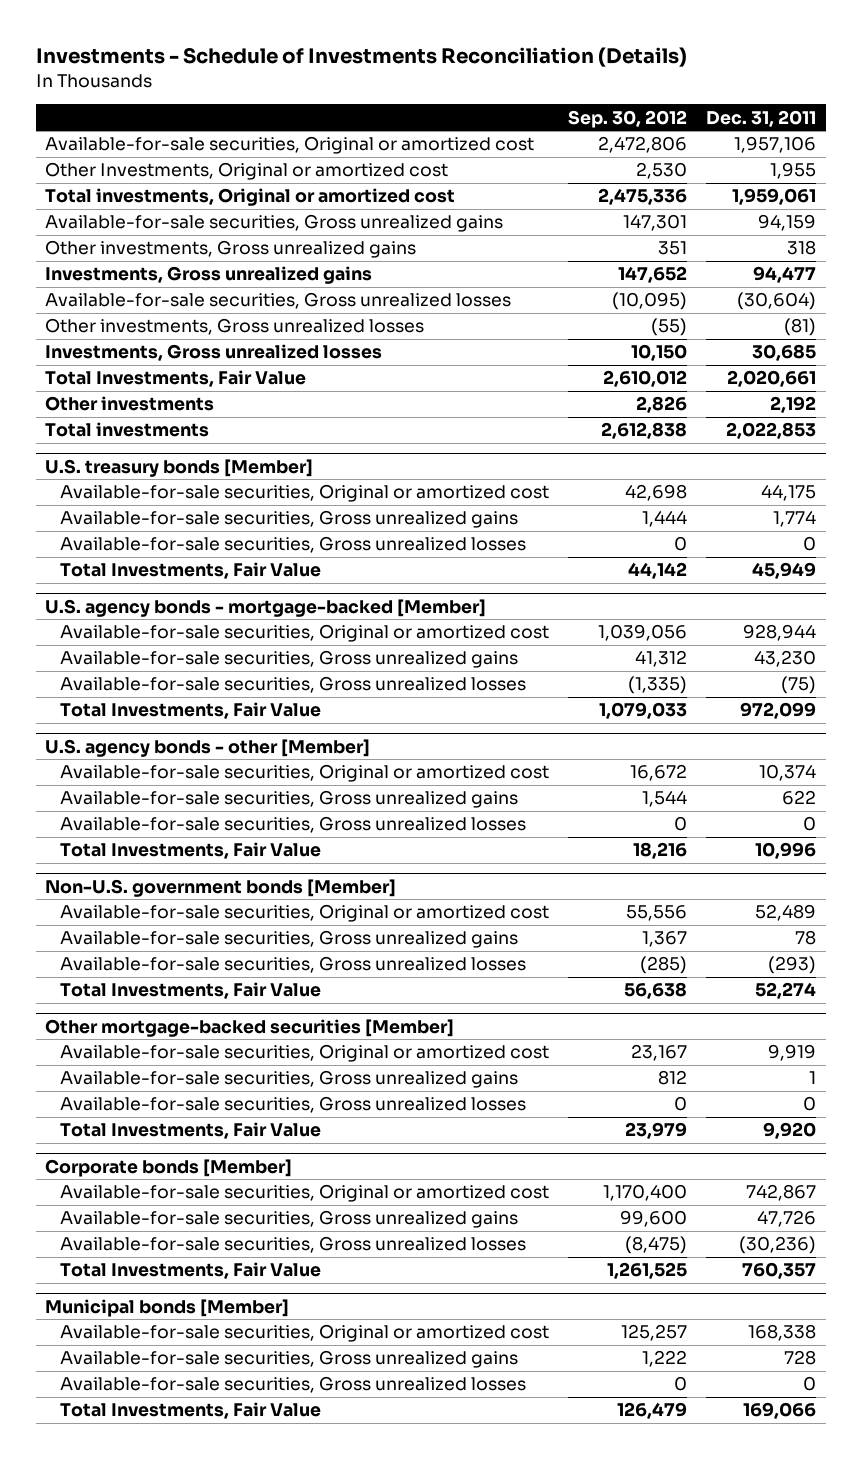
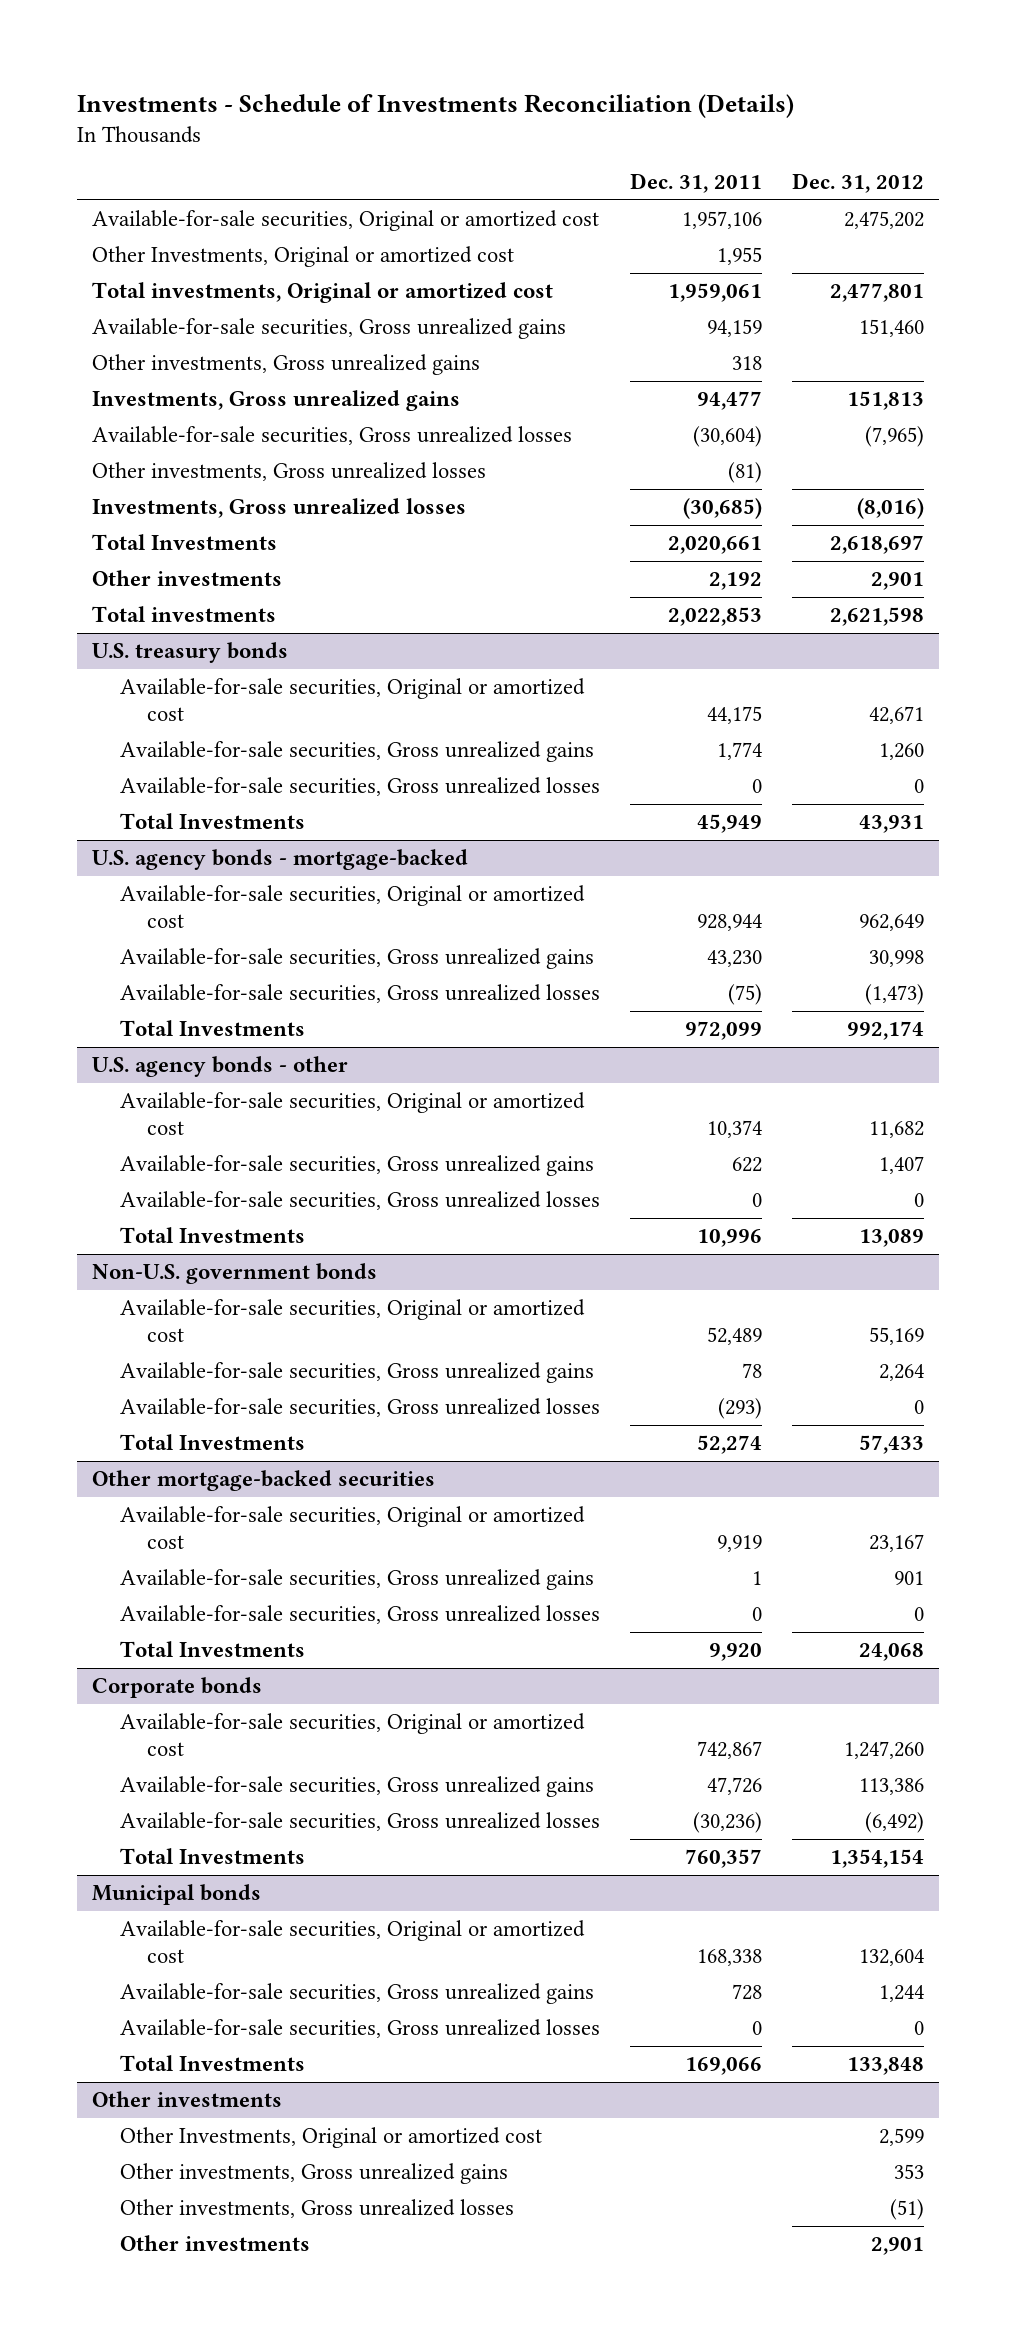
- | Sep. 30, 2012 | Dec. 31, 2011
+ | Dec. 31, 2011 | Dec. 31, 2012
- Investments, Gross unrealized losses | 10,150 | 30,685
- Total Investments, Fair Value | 2,610,012 | 2,020,661
+ Investments, Gross unrealized losses | (30,685) | (8,016)
+ Total Investments | 2,020,661 | 2,618,697
- U.S. treasury bonds [Member]
+ U.S. treasury bonds
- Total Investments, Fair Value | 44,142 | 45,949
- U.S. agency bonds - mortgage-backed [Member]
+ Total Investments | 45,949 | 43,931
+ U.S. agency bonds - mortgage-backed
- Total Investments, Fair Value | 1,079,033 | 972,099
- U.S. agency bonds - other [Member]
+ Total Investments | 972,099 | 992,174
+ U.S. agency bonds - other
- Total Investments, Fair Value | 18,216 | 10,996
- Non-U.S. government bonds [Member]
+ Total Investments | 10,996 | 13,089
+ Non-U.S. government bonds
- Total Investments, Fair Value | 56,638 | 52,274
- Other mortgage-backed securities [Member]
+ Total Investments | 52,274 | 57,433
+ Other mortgage-backed securities
- Total Investments, Fair Value | 23,979 | 9,920
- Corporate bonds [Member]
+ Total Investments | 9,920 | 24,068
+ Corporate bonds
- Total Investments, Fair Value | 1,261,525 | 760,357
- Municipal bonds [Member]
+ Total Investments | 760,357 | 1,354,154
+ Municipal bonds
- Total Investments, Fair Value | 126,479 | 169,066
+ Total Investments | 169,066 | 133,848
+ Other investments
+ Other Investments, Original or amortized cost | | 2,599
+ Other investments, Gross unrealized gains | | 353
+ Other investments, Gross unrealized losses | | (51)
+ Other investments | | 2,901

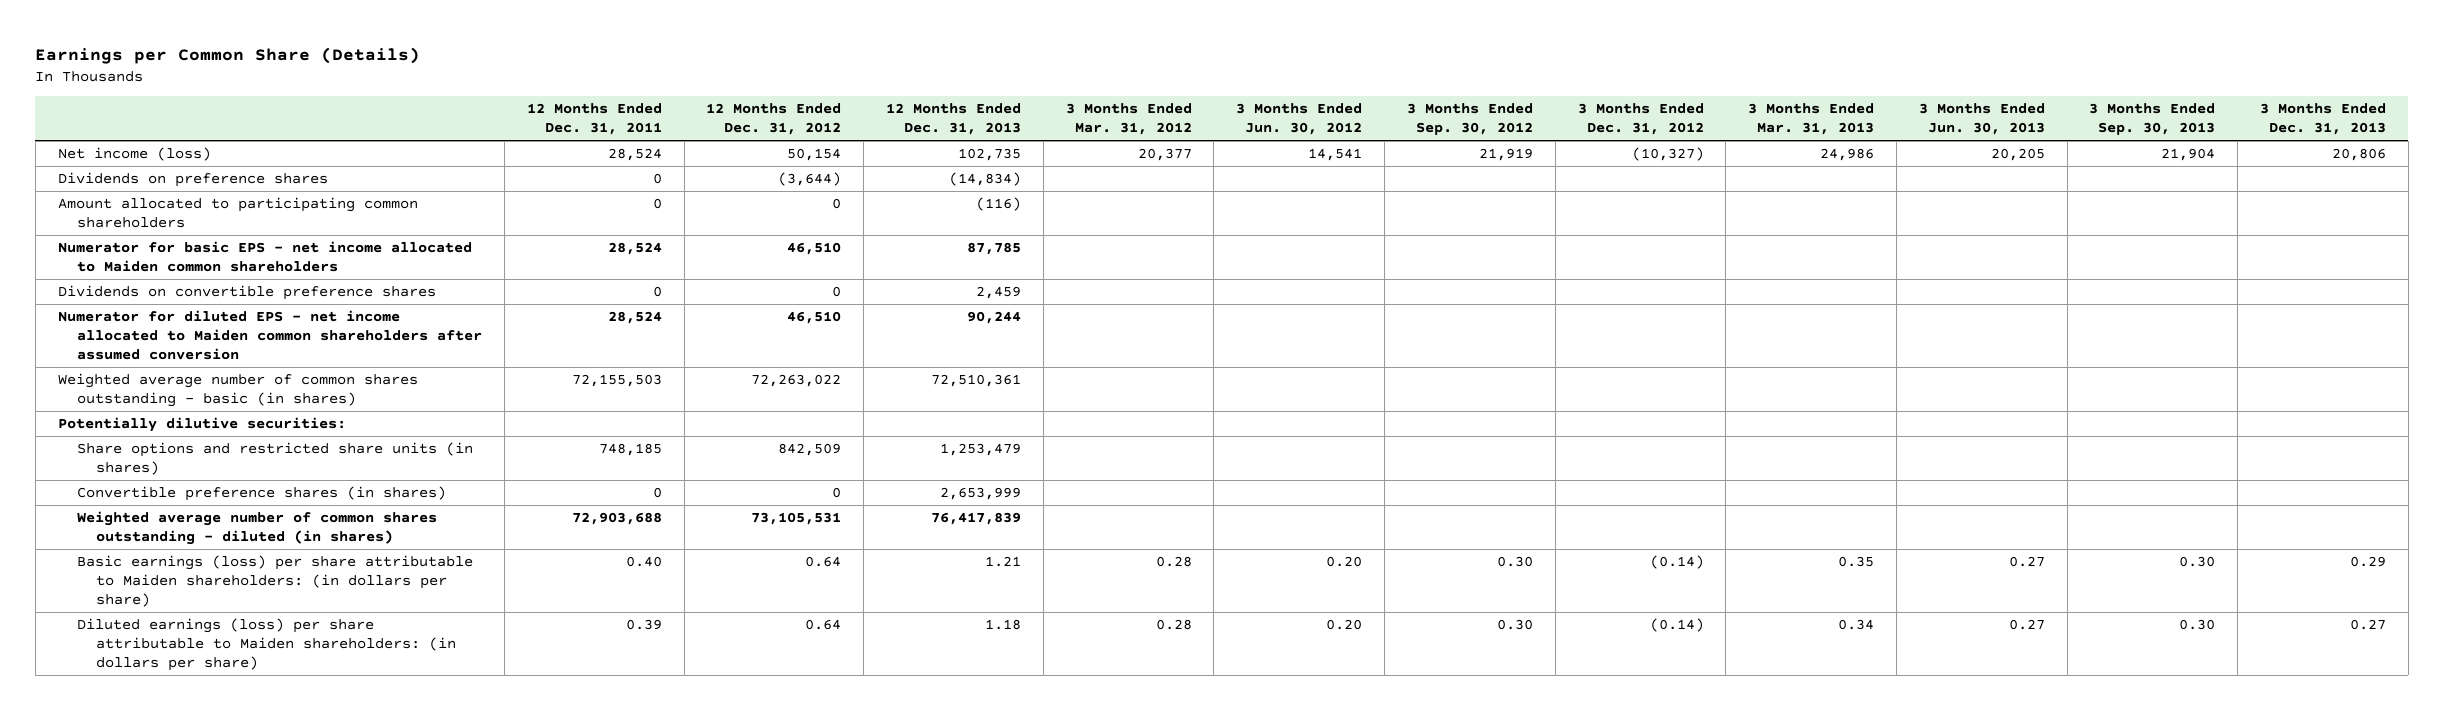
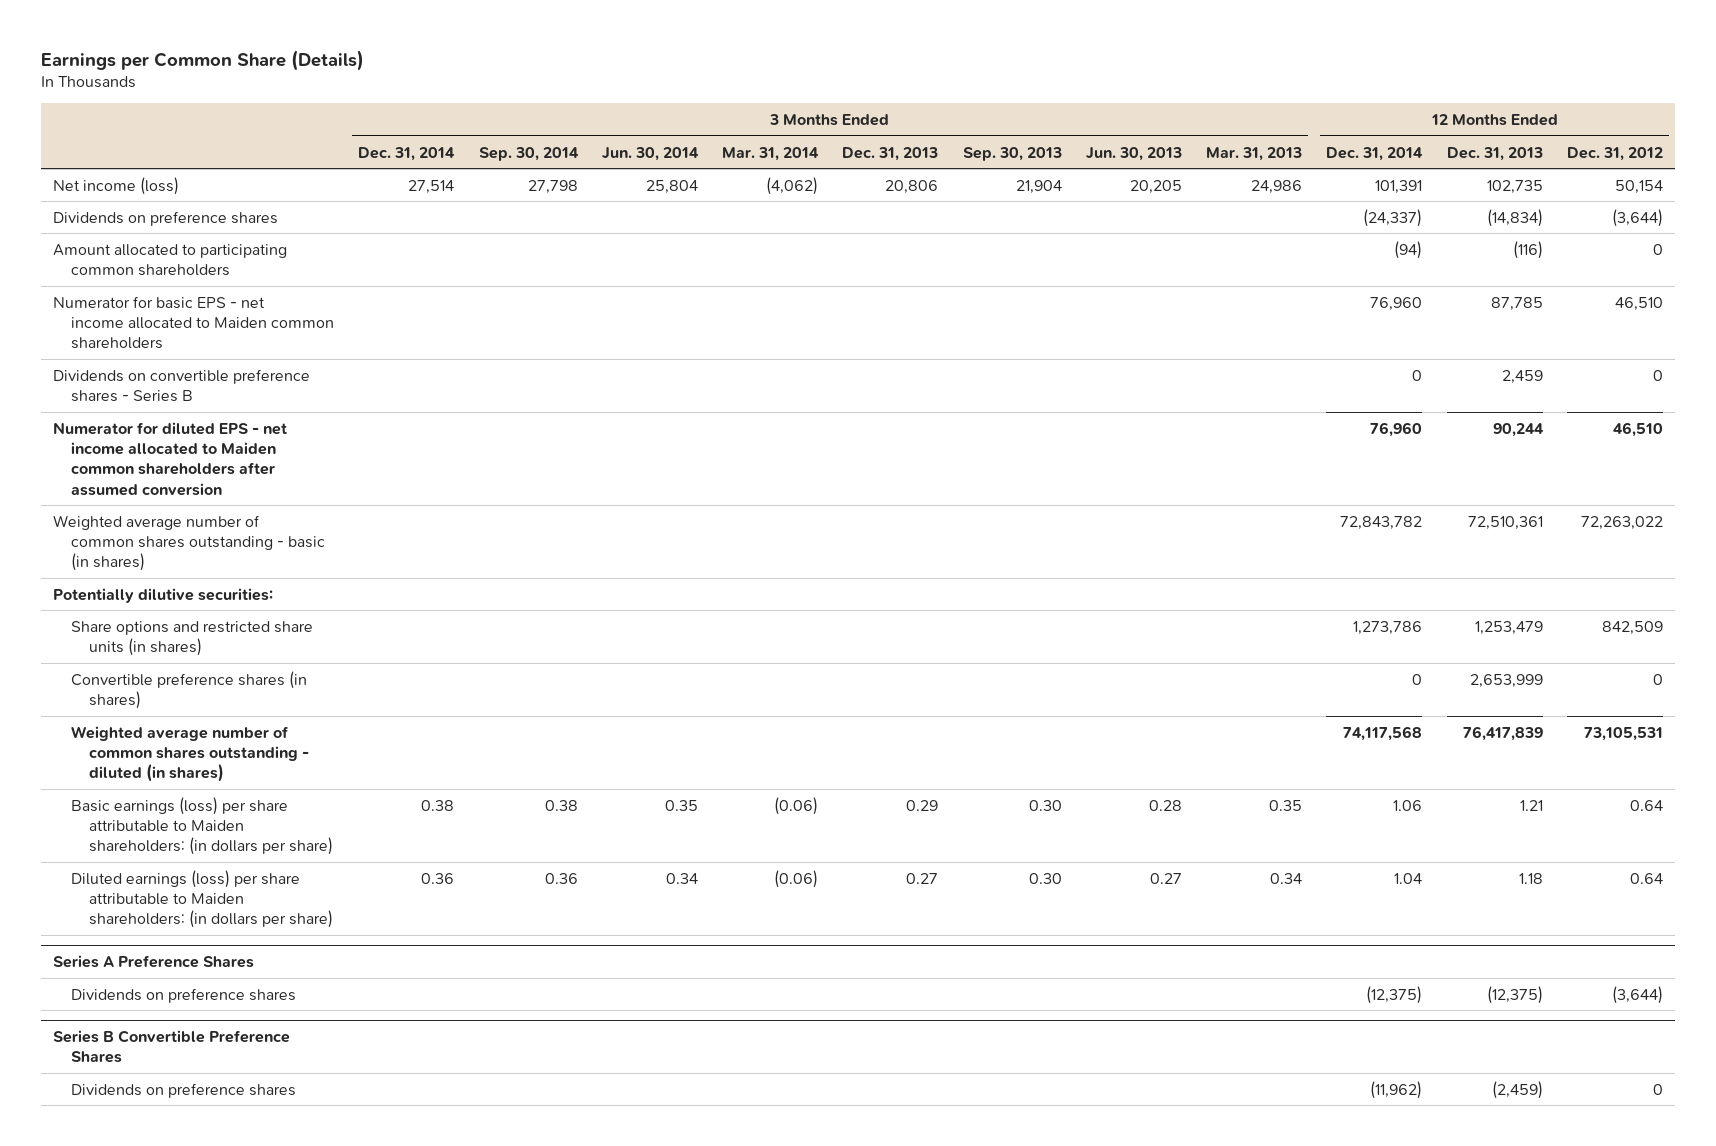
- | 12 Months Ended Dec. 31, 2011 | 12 Months Ended Dec. 31, 2012 | 12 Months Ended Dec. 31, 2013 | 3 Months Ended Mar. 31, 2012 | 3 Months Ended Jun. 30, 2012 | 3 Months Ended Sep. 30, 2012 | 3 Months Ended Dec. 31, 2012 | 3 Months Ended Mar. 31, 2013 | 3 Months Ended Jun. 30, 2013 | 3 Months Ended Sep. 30, 2013 | 3 Months Ended Dec. 31, 2013
+ | 3 Months Ended Dec. 31, 2014 | 3 Months Ended Sep. 30, 2014 | 3 Months Ended Jun. 30, 2014 | 3 Months Ended Mar. 31, 2014 | 3 Months Ended Dec. 31, 2013 | 3 Months Ended Sep. 30, 2013 | 3 Months Ended Jun. 30, 2013 | 3 Months Ended Mar. 31, 2013 | 12 Months Ended Dec. 31, 2014 | 12 Months Ended Dec. 31, 2013 | 12 Months Ended Dec. 31, 2012
- Dividends on convertible preference shares | 0 | 0 | 2,459 | | | | | | | |
+ Dividends on convertible preference shares - Series B | | | | | | | | | 0 | 2,459 | 0
- Basic earnings (loss) per share attributable to Maiden shareholders: (in dollars per share) | 0.40 | 0.64 | 1.21 | 0.28 | 0.20 | 0.30 | (0.14) | 0.35 | 0.27 | 0.30 | 0.29
+ Basic earnings (loss) per share attributable to Maiden shareholders: (in dollars per share) | 0.38 | 0.38 | 0.35 | (0.06) | 0.29 | 0.30 | 0.28 | 0.35 | 1.06 | 1.21 | 0.64
+ Series A Preference Shares
+ Dividends on preference shares | | | | | | | | | (12,375) | (12,375) | (3,644)
+ Series B Convertible Preference Shares
+ Dividends on preference shares | | | | | | | | | (11,962) | (2,459) | 0

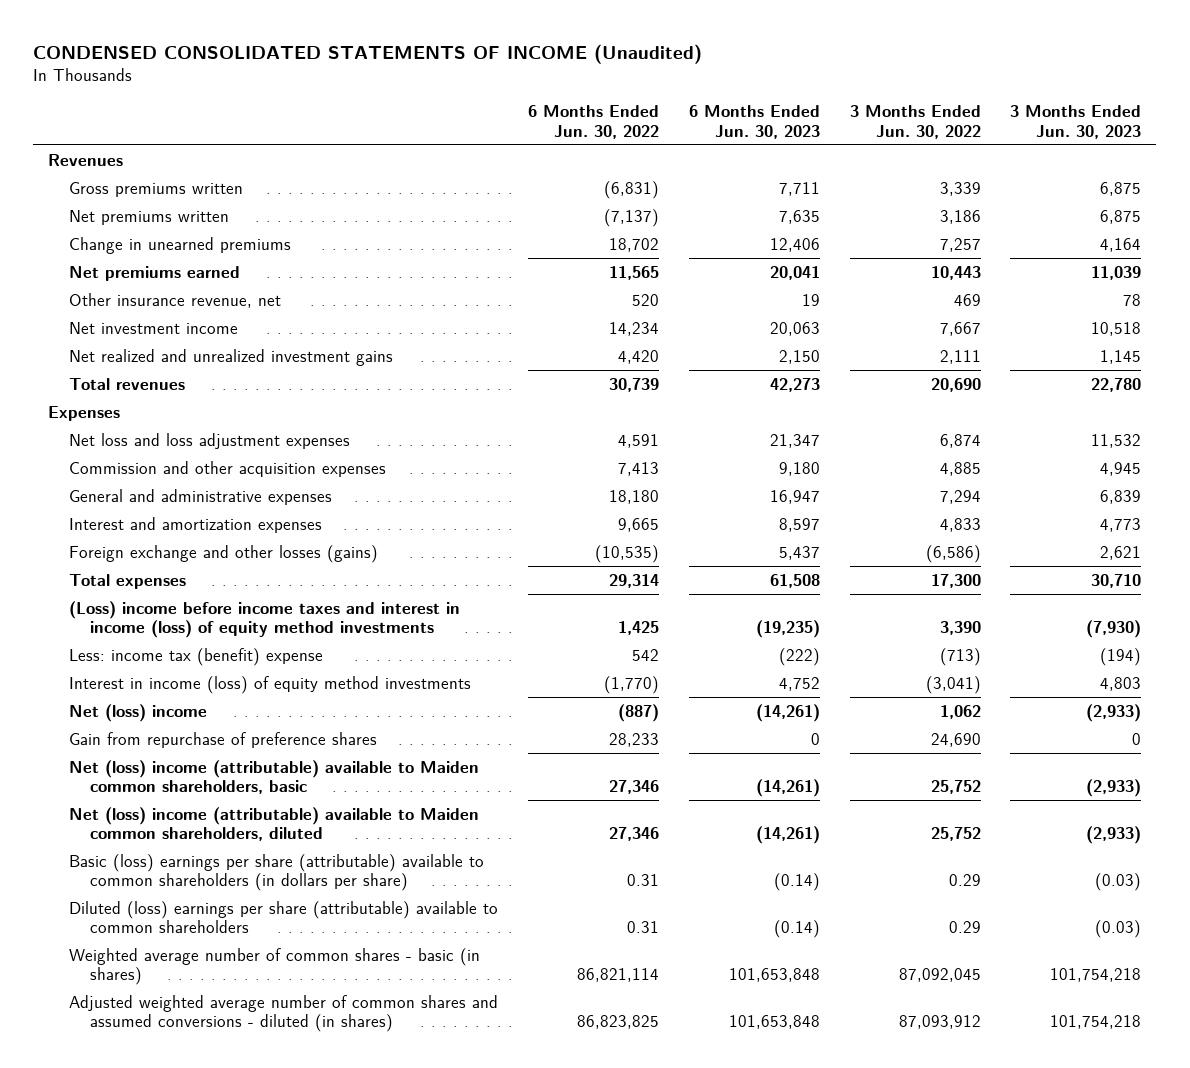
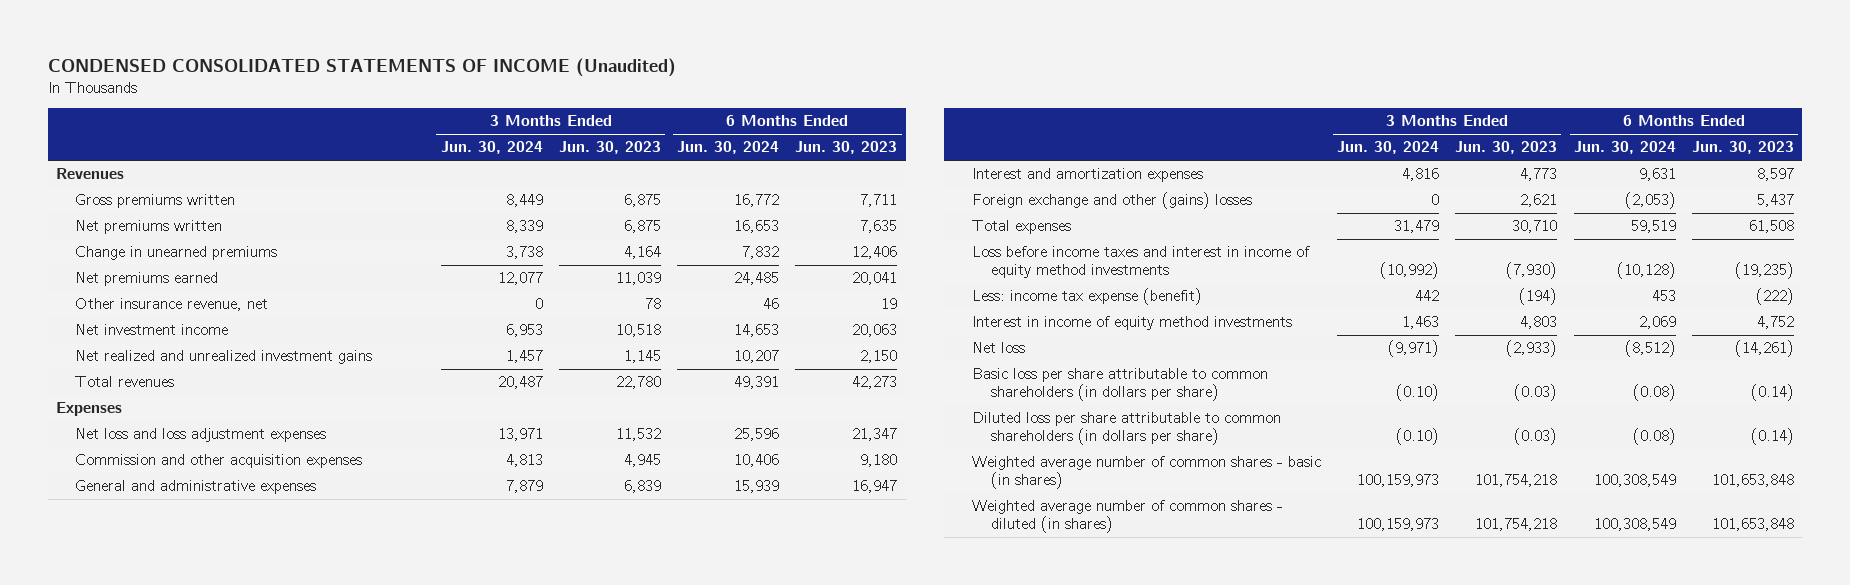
- | 6 Months Ended Jun. 30, 2022 | 6 Months Ended Jun. 30, 2023 | 3 Months Ended Jun. 30, 2022 | 3 Months Ended Jun. 30, 2023
+ | 3 Months Ended Jun. 30, 2024 | 3 Months Ended Jun. 30, 2023 | 6 Months Ended Jun. 30, 2024 | 6 Months Ended Jun. 30, 2023
- Foreign exchange and other losses (gains) | (10,535) | 5,437 | (6,586) | 2,621
+ Foreign exchange and other (gains) losses | 0 | 2,621 | (2,053) | 5,437
- (Loss) income before income taxes and interest in income (loss) of equity method investments | 1,425 | (19,235) | 3,390 | (7,930)
- Less: income tax (benefit) expense | 542 | (222) | (713) | (194)
- Interest in income (loss) of equity method investments | (1,770) | 4,752 | (3,041) | 4,803
- Net (loss) income | (887) | (14,261) | 1,062 | (2,933)
- Gain from repurchase of preference shares | 28,233 | 0 | 24,690 | 0
- Net (loss) income (attributable) available to Maiden common shareholders, basic | 27,346 | (14,261) | 25,752 | (2,933)
- Net (loss) income (attributable) available to Maiden common shareholders, diluted | 27,346 | (14,261) | 25,752 | (2,933)
- Basic (loss) earnings per share (attributable) available to common shareholders (in dollars per share) | 0.31 | (0.14) | 0.29 | (0.03)
- Diluted (loss) earnings per share (attributable) available to common shareholders | 0.31 | (0.14) | 0.29 | (0.03)
+ Loss before income taxes and interest in income of equity method investments | (10,992) | (7,930) | (10,128) | (19,235)
+ Less: income tax expense (benefit) | 442 | (194) | 453 | (222)
+ Interest in income of equity method investments | 1,463 | 4,803 | 2,069 | 4,752
+ Net loss | (9,971) | (2,933) | (8,512) | (14,261)
+ Basic loss per share attributable to common shareholders (in dollars per share) | (0.10) | (0.03) | (0.08) | (0.14)
+ Diluted loss per share attributable to common shareholders (in dollars per share) | (0.10) | (0.03) | (0.08) | (0.14)
- Adjusted weighted average number of common shares and assumed conversions - diluted (in shares) | 86,823,825 | 101,653,848 | 87,093,912 | 101,754,218
+ Weighted average number of common shares - diluted (in shares) | 100,159,973 | 101,754,218 | 100,308,549 | 101,653,848

